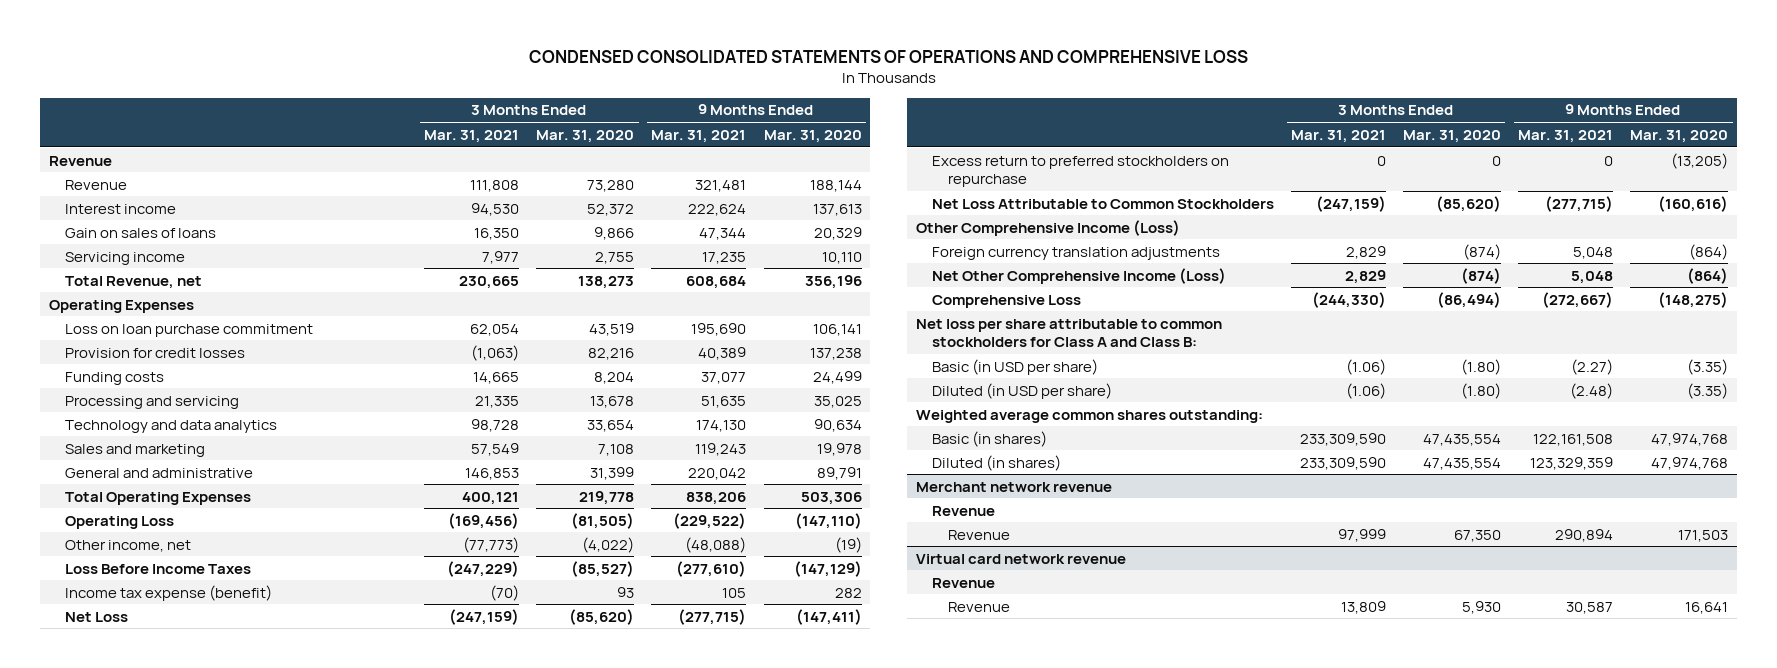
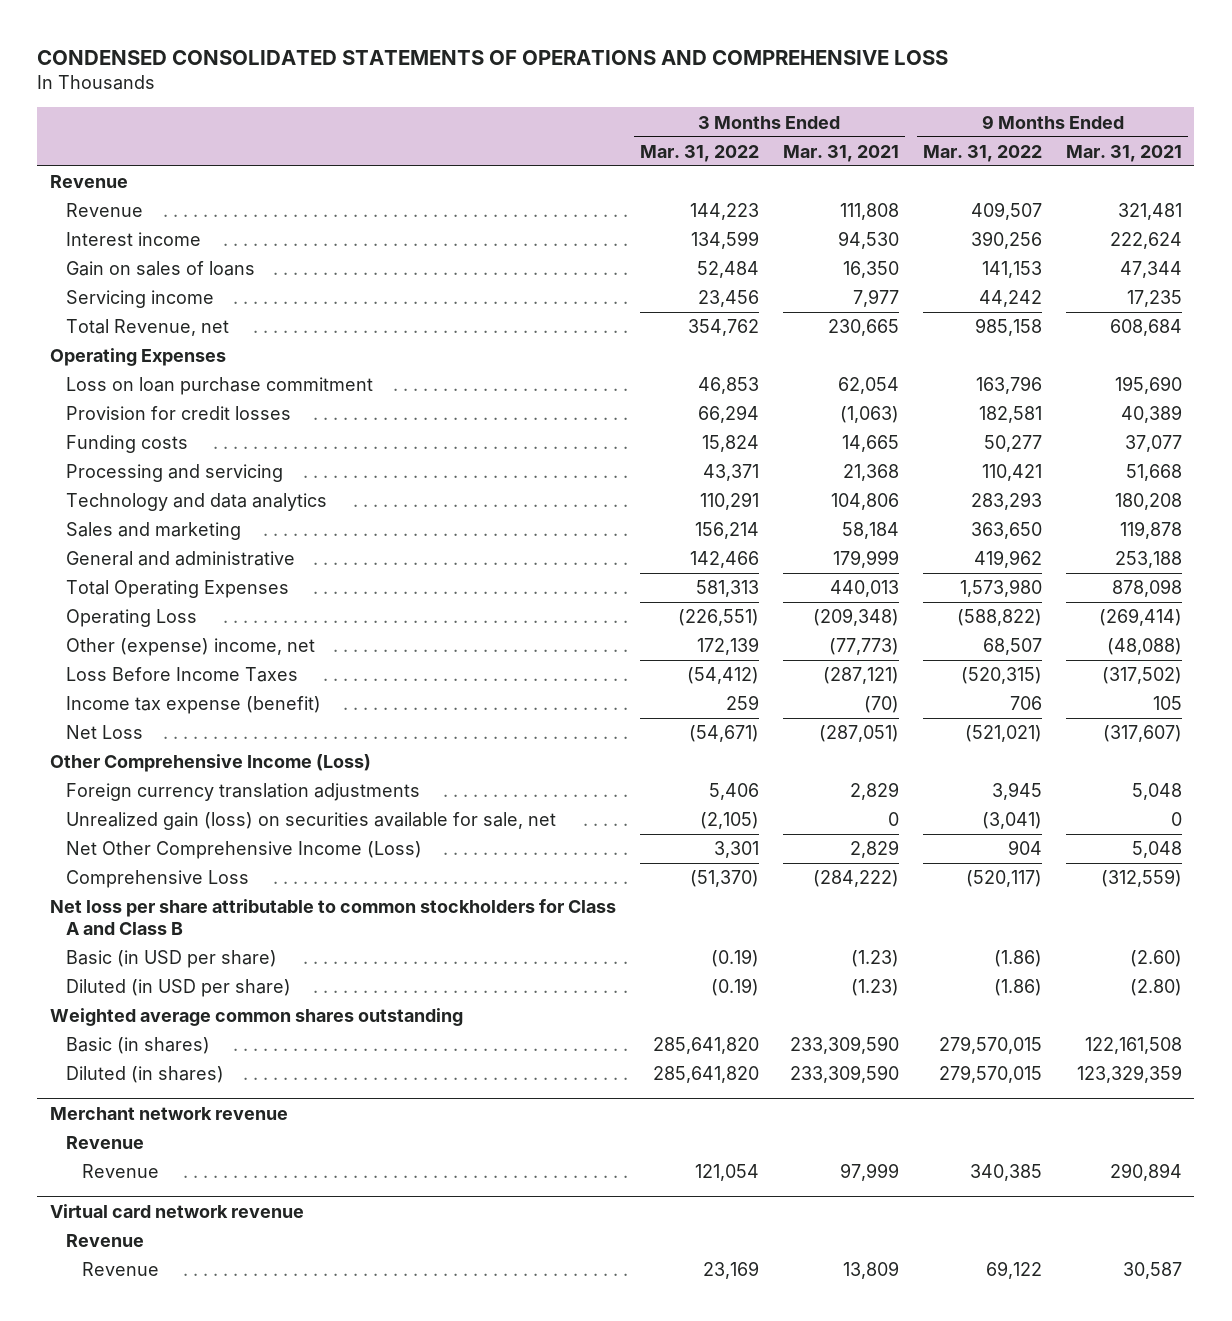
- | 3 Months Ended Mar. 31, 2021 | 3 Months Ended Mar. 31, 2020 | 9 Months Ended Mar. 31, 2021 | 9 Months Ended Mar. 31, 2020
+ | 3 Months Ended Mar. 31, 2022 | 3 Months Ended Mar. 31, 2021 | 9 Months Ended Mar. 31, 2022 | 9 Months Ended Mar. 31, 2021
- Processing and servicing | 21,335 | 13,678 | 51,635 | 35,025
- Technology and data analytics | 98,728 | 33,654 | 174,130 | 90,634
- Sales and marketing | 57,549 | 7,108 | 119,243 | 19,978
- General and administrative | 146,853 | 31,399 | 220,042 | 89,791
- Total Operating Expenses | 400,121 | 219,778 | 838,206 | 503,306
- Operating Loss | (169,456) | (81,505) | (229,522) | (147,110)
- Other income, net | (77,773) | (4,022) | (48,088) | (19)
- Loss Before Income Taxes | (247,229) | (85,527) | (277,610) | (147,129)
+ Processing and servicing | 43,371 | 21,368 | 110,421 | 51,668
+ Technology and data analytics | 110,291 | 104,806 | 283,293 | 180,208
+ Sales and marketing | 156,214 | 58,184 | 363,650 | 119,878
+ General and administrative | 142,466 | 179,999 | 419,962 | 253,188
+ Total Operating Expenses | 581,313 | 440,013 | 1,573,980 | 878,098
+ Operating Loss | (226,551) | (209,348) | (588,822) | (269,414)
+ Other (expense) income, net | 172,139 | (77,773) | 68,507 | (48,088)
+ Loss Before Income Taxes | (54,412) | (287,121) | (520,315) | (317,502)
- Net Loss | (247,159) | (85,620) | (277,715) | (147,411)
- Excess return to preferred stockholders on repurchase | 0 | 0 | 0 | (13,205)
- Net Loss Attributable to Common Stockholders | (247,159) | (85,620) | (277,715) | (160,616)
+ Net Loss | (54,671) | (287,051) | (521,021) | (317,607)
+ Unrealized gain (loss) on securities available for sale, net | (2,105) | 0 | (3,041) | 0
- Comprehensive Loss | (244,330) | (86,494) | (272,667) | (148,275)
- Net loss per share attributable to common stockholders for Class A and Class B:
- Basic (in USD per share) | (1.06) | (1.80) | (2.27) | (3.35)
- Diluted (in USD per share) | (1.06) | (1.80) | (2.48) | (3.35)
- Weighted average common shares outstanding:
+ Comprehensive Loss | (51,370) | (284,222) | (520,117) | (312,559)
+ Net loss per share attributable to common stockholders for Class A and Class B
+ Basic (in USD per share) | (0.19) | (1.23) | (1.86) | (2.60)
+ Diluted (in USD per share) | (0.19) | (1.23) | (1.86) | (2.80)
+ Weighted average common shares outstanding

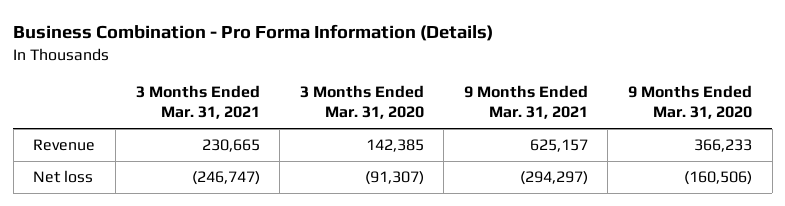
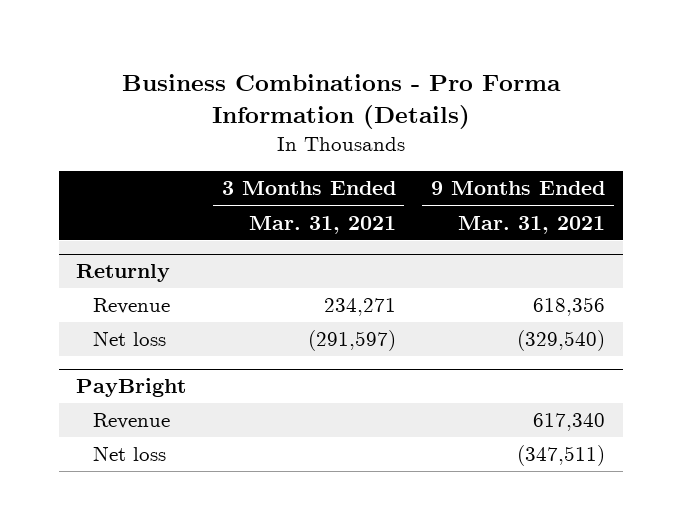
- Business Combination - Pro Forma Information (Details)
+ Business Combinations - Pro Forma Information (Details)
- | 3 Months Ended Mar. 31, 2021 | 3 Months Ended Mar. 31, 2020 | 9 Months Ended Mar. 31, 2021 | 9 Months Ended Mar. 31, 2020
+ | 3 Months Ended Mar. 31, 2021 | 9 Months Ended Mar. 31, 2021
- Revenue | 230,665 | 142,385 | 625,157 | 366,233
- Net loss | (246,747) | (91,307) | (294,297) | (160,506)
+ Returnly
+ Revenue | 234,271 | 618,356
+ Net loss | (291,597) | (329,540)
+ PayBright
+ Revenue | | 617,340
+ Net loss | | (347,511)

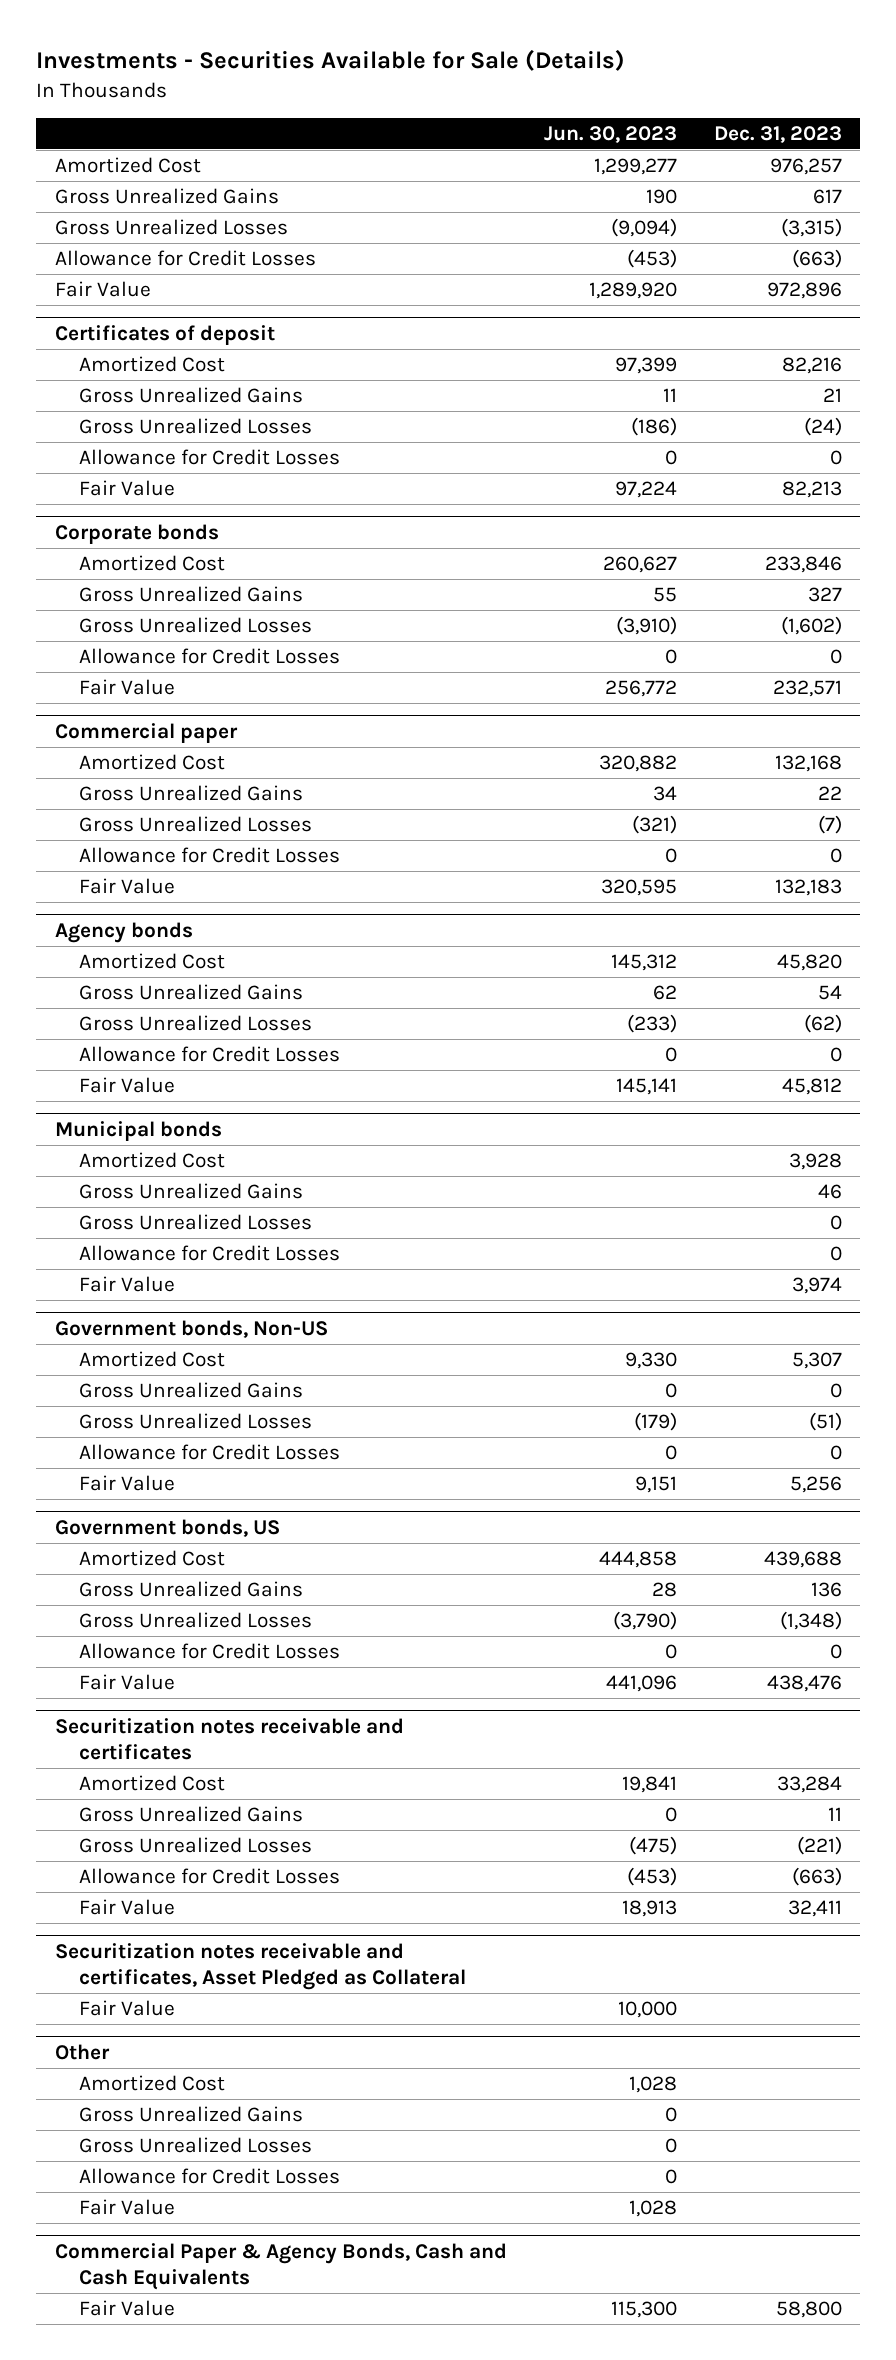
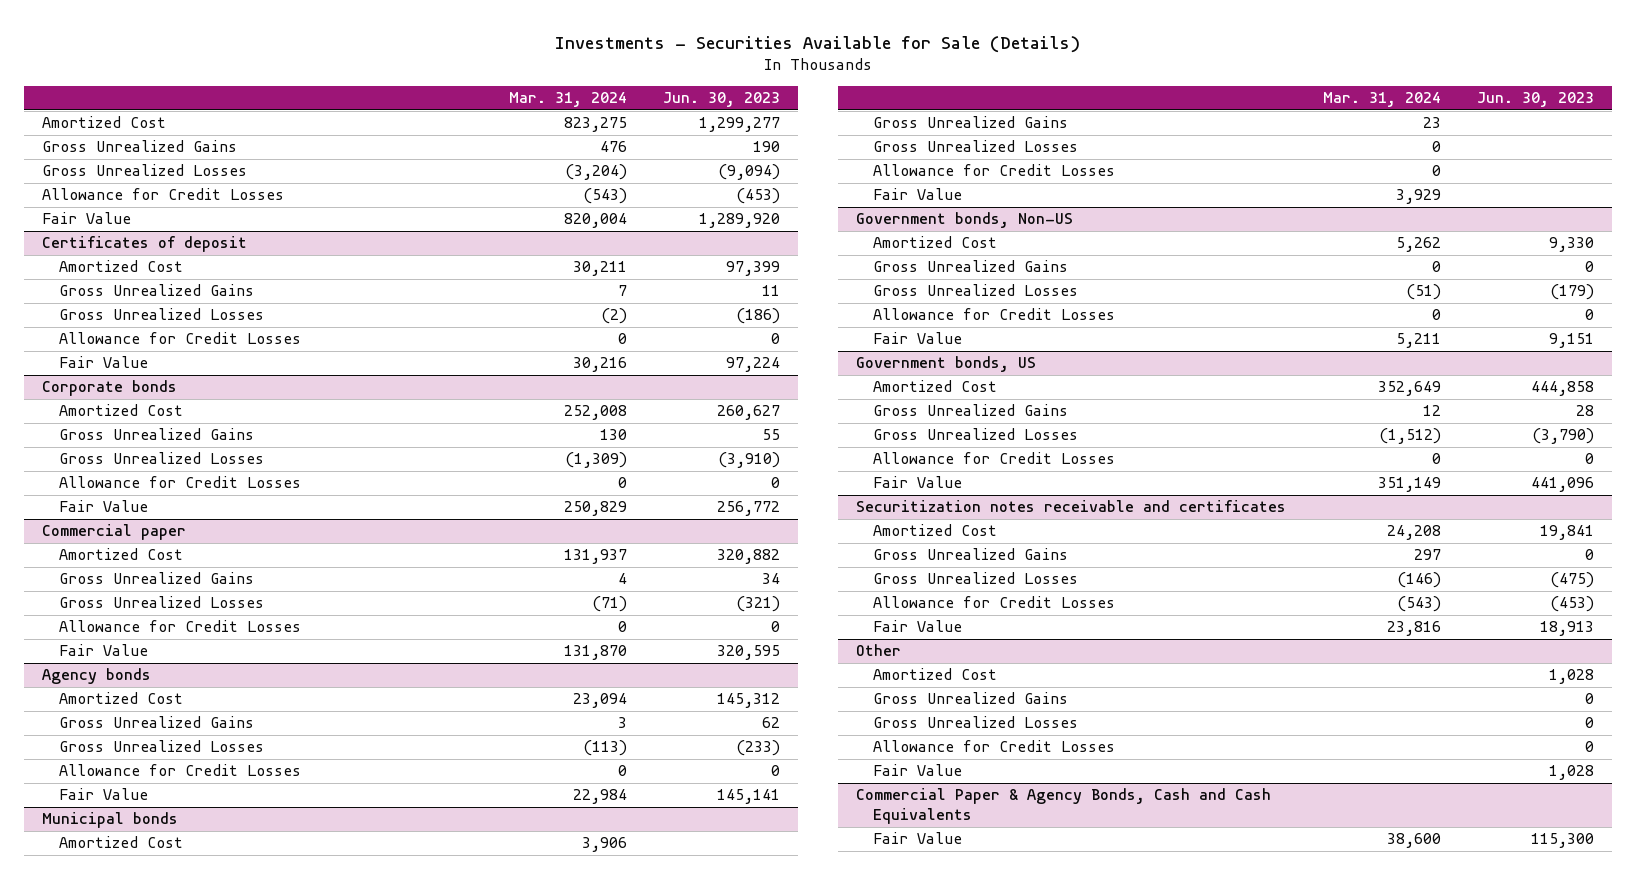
- | Jun. 30, 2023 | Dec. 31, 2023
+ | Mar. 31, 2024 | Jun. 30, 2023
- Securitization notes receivable and certificates, Asset Pledged as Collateral
- Fair Value | 10,000 |

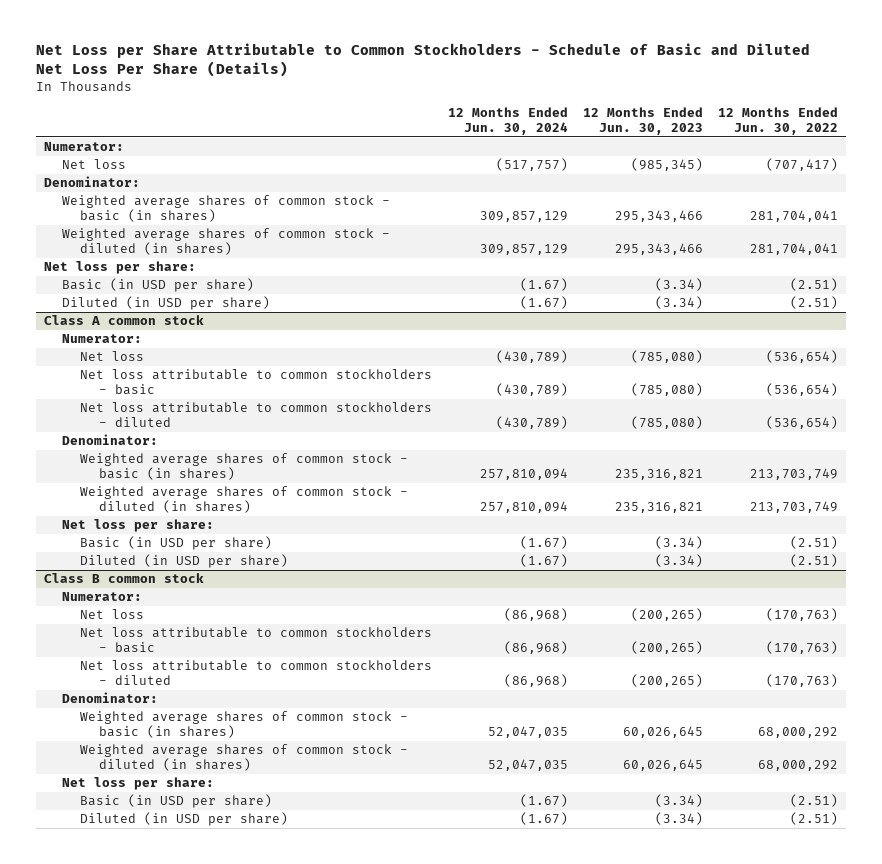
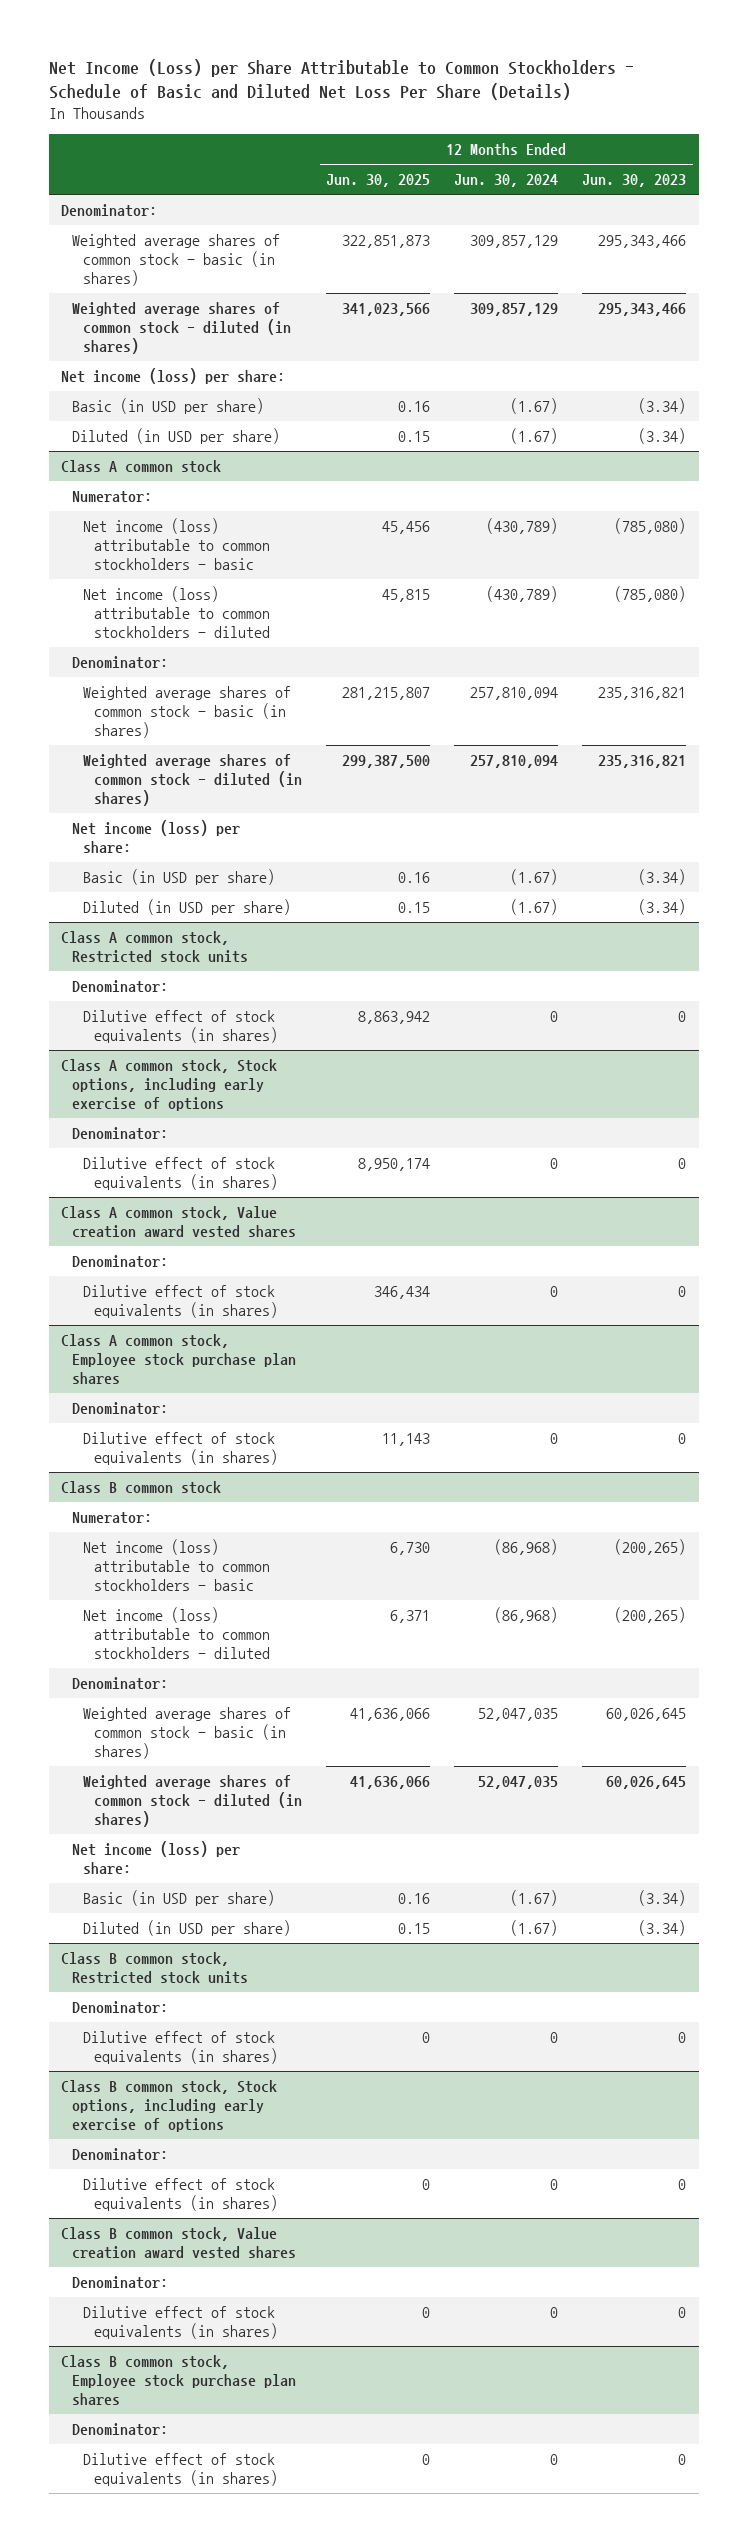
- Net Loss per Share Attributable to Common Stockholders - Schedule of Basic and Diluted Net Loss Per Share (Details)
+ Net Income (Loss) per Share Attributable to Common Stockholders - Schedule of Basic and Diluted Net Loss Per Share (Details)
- | 12 Months Ended Jun. 30, 2024 | 12 Months Ended Jun. 30, 2023 | 12 Months Ended Jun. 30, 2022
+ | 12 Months Ended Jun. 30, 2025 | 12 Months Ended Jun. 30, 2024 | 12 Months Ended Jun. 30, 2023
- Numerator:
- Net loss | (517,757) | (985,345) | (707,417)
- Net loss per share:
+ Net income (loss) per share:
@ Class A common stock
- Net loss | (430,789) | (785,080) | (536,654)
- Net loss attributable to common stockholders - basic | (430,789) | (785,080) | (536,654)
- Net loss attributable to common stockholders - diluted | (430,789) | (785,080) | (536,654)
+ Net income (loss) attributable to common stockholders - basic | 45,456 | (430,789) | (785,080)
+ Net income (loss) attributable to common stockholders - diluted | 45,815 | (430,789) | (785,080)
- Net loss per share:
+ Net income (loss) per share:
+ Class A common stock, Restricted stock units
+ Denominator:
+ Dilutive effect of stock equivalents (in shares) | 8,863,942 | 0 | 0
+ Class A common stock, Stock options, including early exercise of options
+ Denominator:
+ Dilutive effect of stock equivalents (in shares) | 8,950,174 | 0 | 0
+ Class A common stock, Value creation award vested shares
+ Denominator:
+ Dilutive effect of stock equivalents (in shares) | 346,434 | 0 | 0
+ Class A common stock, Employee stock purchase plan shares
+ Denominator:
+ Dilutive effect of stock equivalents (in shares) | 11,143 | 0 | 0
@ Class B common stock
- Net loss | (86,968) | (200,265) | (170,763)
- Net loss attributable to common stockholders - basic | (86,968) | (200,265) | (170,763)
- Net loss attributable to common stockholders - diluted | (86,968) | (200,265) | (170,763)
+ Net income (loss) attributable to common stockholders - basic | 6,730 | (86,968) | (200,265)
+ Net income (loss) attributable to common stockholders - diluted | 6,371 | (86,968) | (200,265)
- Net loss per share:
+ Net income (loss) per share:
+ Class B common stock, Restricted stock units
+ Denominator:
+ Dilutive effect of stock equivalents (in shares) | 0 | 0 | 0
+ Class B common stock, Stock options, including early exercise of options
+ Denominator:
+ Dilutive effect of stock equivalents (in shares) | 0 | 0 | 0
+ Class B common stock, Value creation award vested shares
+ Denominator:
+ Dilutive effect of stock equivalents (in shares) | 0 | 0 | 0
+ Class B common stock, Employee stock purchase plan shares
+ Denominator:
+ Dilutive effect of stock equivalents (in shares) | 0 | 0 | 0

